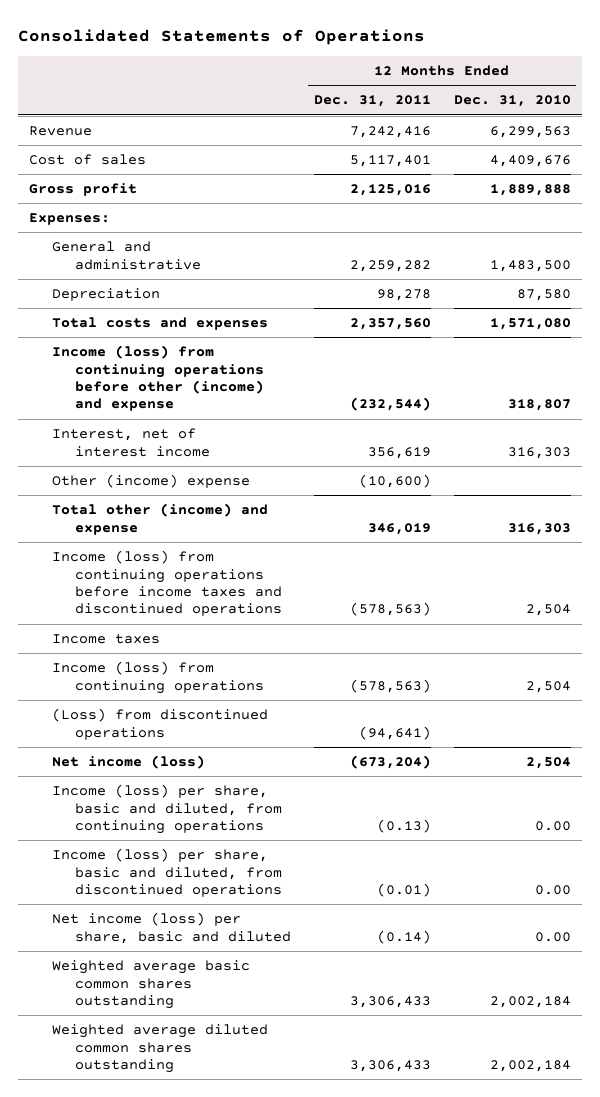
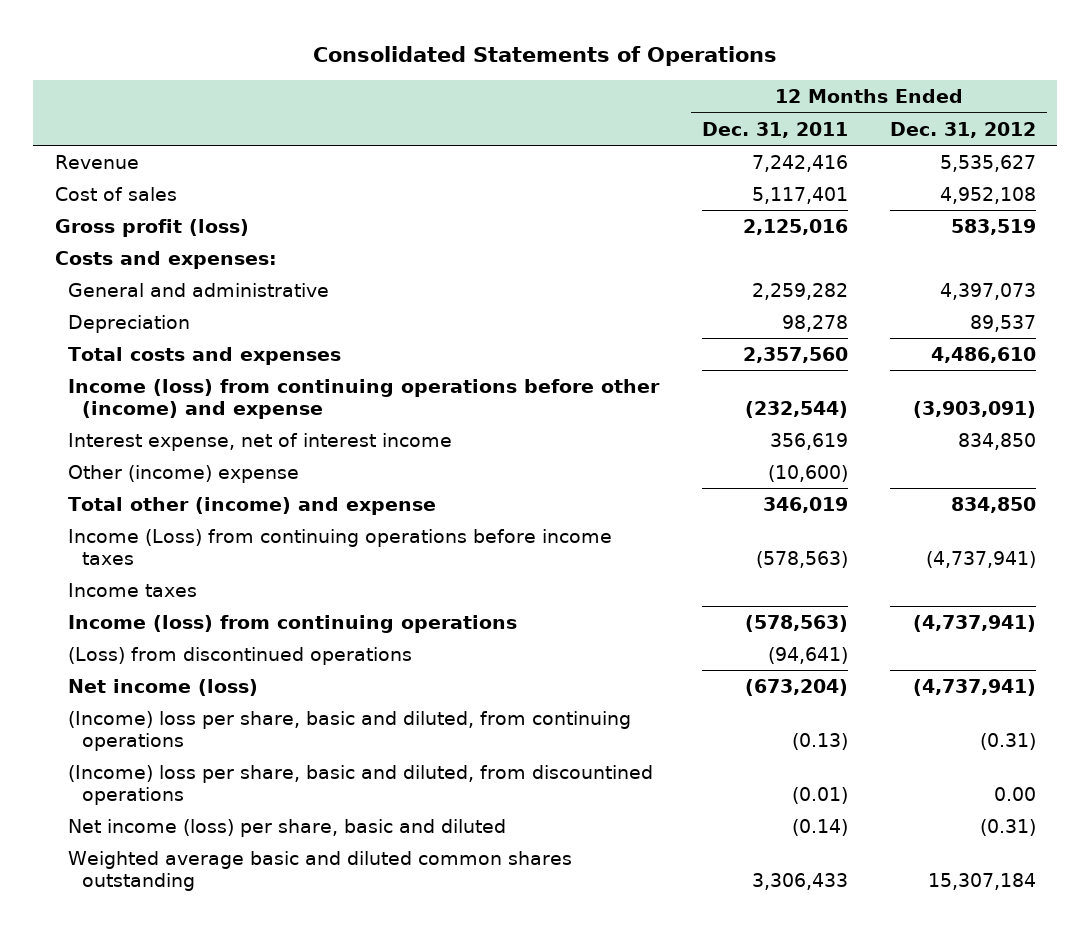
- | 12 Months Ended Dec. 31, 2011 | 12 Months Ended Dec. 31, 2010
+ | 12 Months Ended Dec. 31, 2011 | 12 Months Ended Dec. 31, 2012
- Gross profit | 2,125,016 | 1,889,888
- Expenses:
+ Gross profit (loss) | 2,125,016 | 583,519
+ Costs and expenses:
- Interest, net of interest income | 356,619 | 316,303
+ Interest expense, net of interest income | 356,619 | 834,850
- Income (loss) from continuing operations before income taxes and discontinued operations | (578,563) | 2,504
+ Income (Loss) from continuing operations before income taxes | (578,563) | (4,737,941)
- Income (loss) per share, basic and diluted, from continuing operations | (0.13) | 0.00
- Income (loss) per share, basic and diluted, from discontinued operations | (0.01) | 0.00
+ (Income) loss per share, basic and diluted, from continuing operations | (0.13) | (0.31)
+ (Income) loss per share, basic and diluted, from discountined operations | (0.01) | 0.00
- Weighted average basic common shares outstanding | 3,306,433 | 2,002,184
- Weighted average diluted common shares outstanding | 3,306,433 | 2,002,184
+ Weighted average basic and diluted common shares outstanding | 3,306,433 | 15,307,184

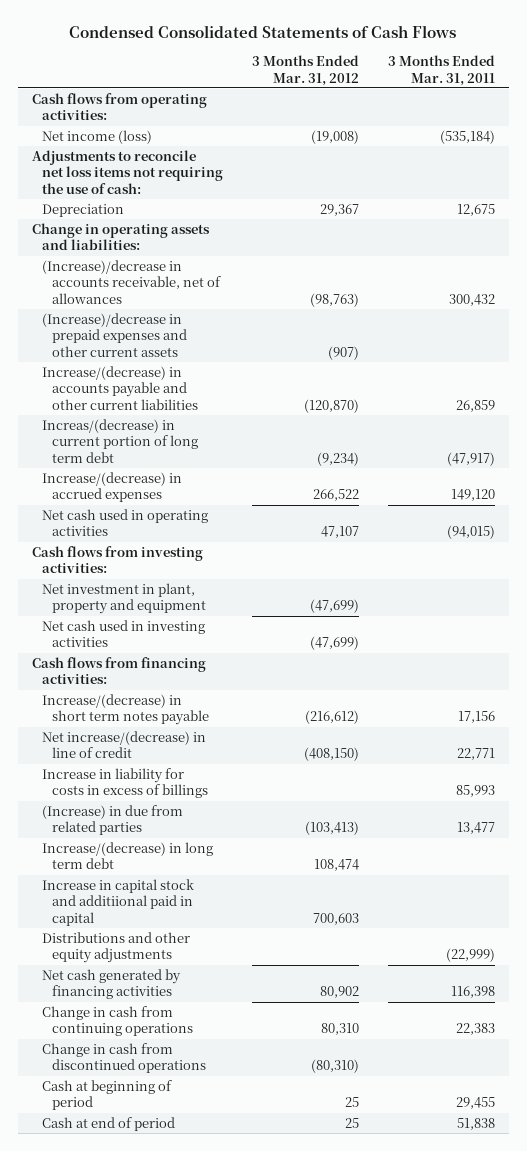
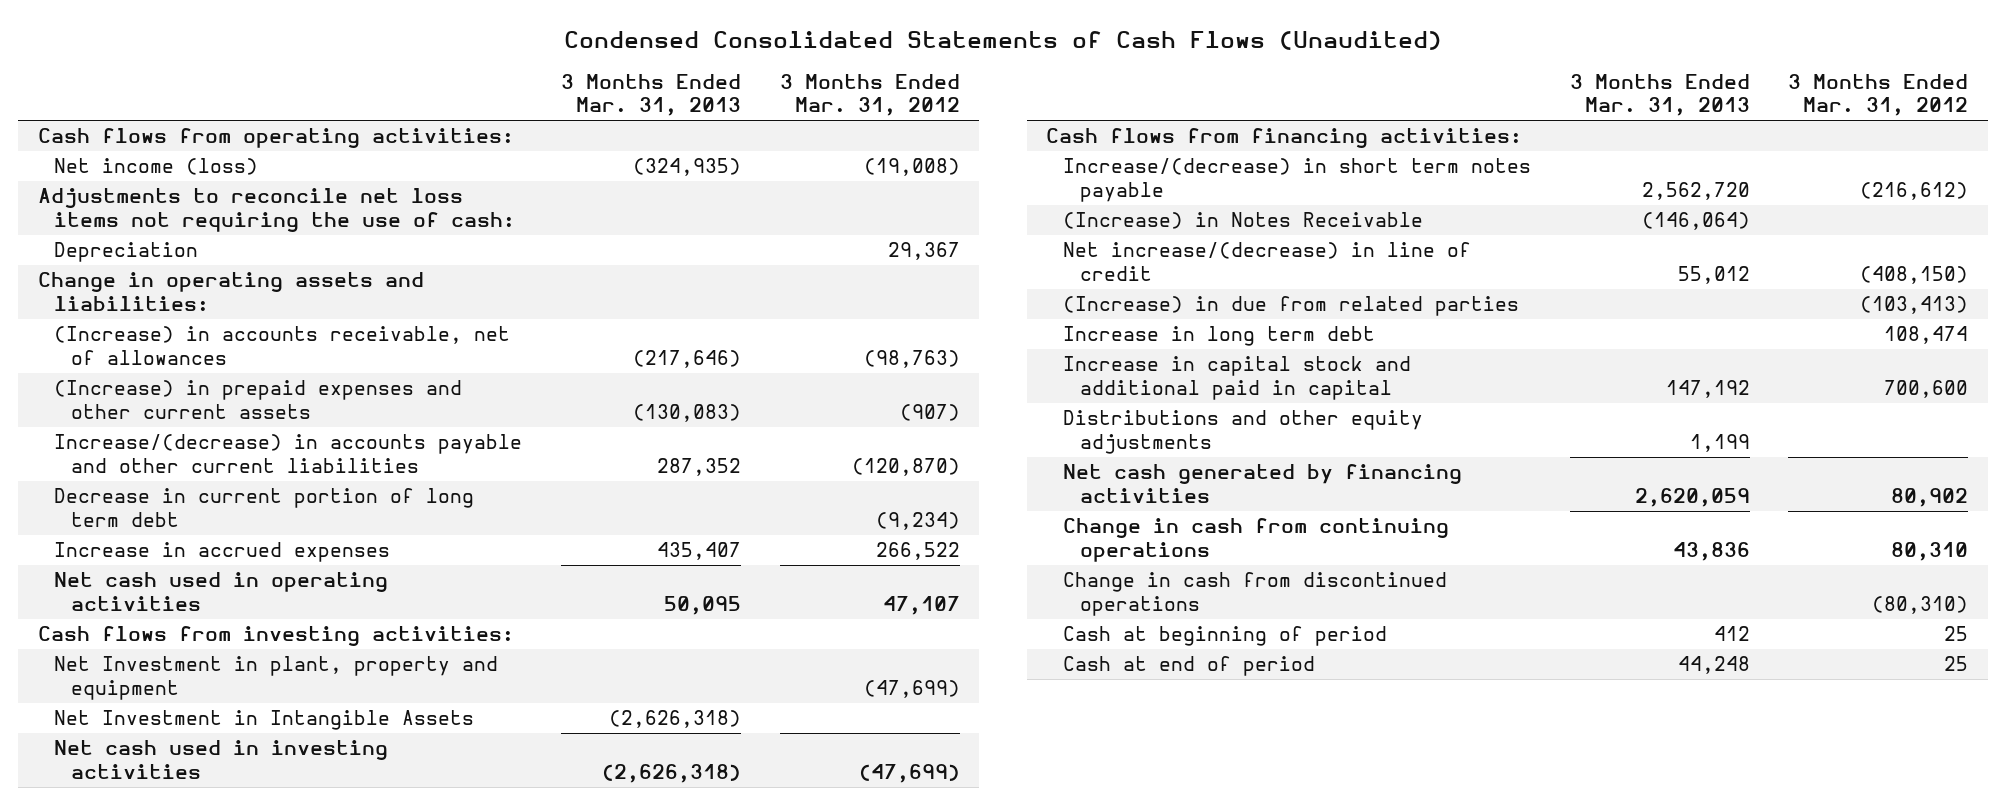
- Condensed Consolidated Statements of Cash Flows
+ Condensed Consolidated Statements of Cash Flows (Unaudited)
- | 3 Months Ended Mar. 31, 2012 | 3 Months Ended Mar. 31, 2011
+ | 3 Months Ended Mar. 31, 2013 | 3 Months Ended Mar. 31, 2012
- (Increase)/decrease in accounts receivable, net of allowances | (98,763) | 300,432
- (Increase)/decrease in prepaid expenses and other current assets | (907) |
+ (Increase) in accounts receivable, net of allowances | (217,646) | (98,763)
+ (Increase) in prepaid expenses and other current assets | (130,083) | (907)
- Increas/(decrease) in current portion of long term debt | (9,234) | (47,917)
- Increase/(decrease) in accrued expenses | 266,522 | 149,120
+ Decrease in current portion of long term debt | | (9,234)
+ Increase in accrued expenses | 435,407 | 266,522
- Net investment in plant, property and equipment | (47,699) |
+ Net Investment in plant, property and equipment | | (47,699)
+ Net Investment in Intangible Assets | (2,626,318) |
+ (Increase) in Notes Receivable | (146,064) |
- Increase in liability for costs in excess of billings | | 85,993
- Increase/(decrease) in long term debt | 108,474 |
- Increase in capital stock and additiional paid in capital | 700,603 |
+ Increase in long term debt | | 108,474
+ Increase in capital stock and additional paid in capital | 147,192 | 700,600

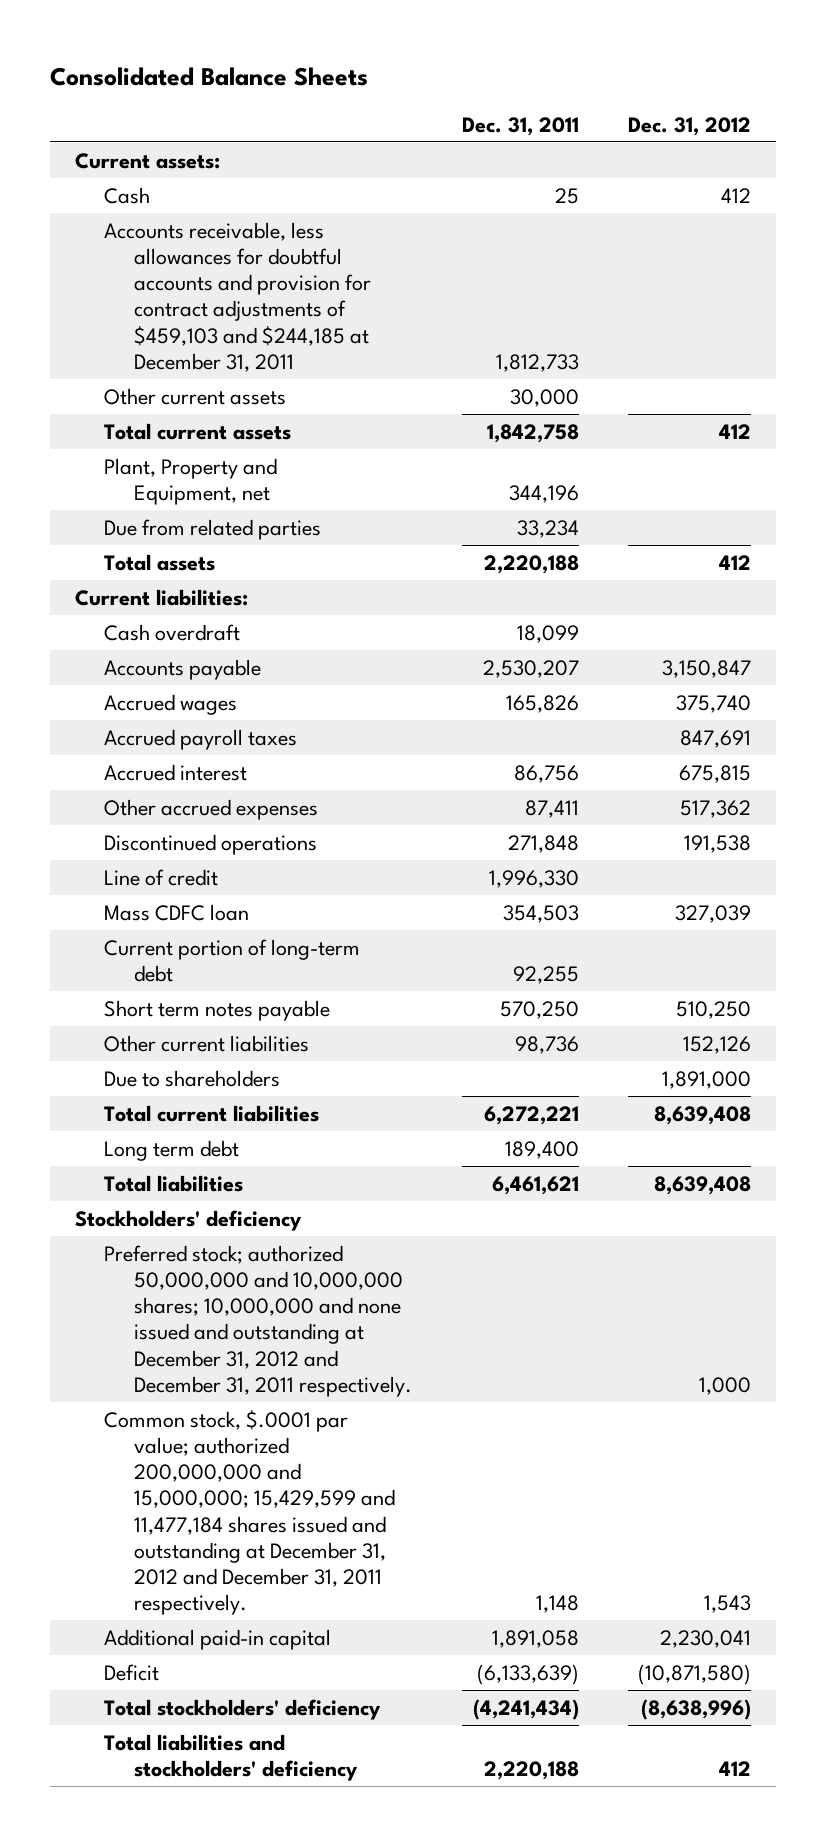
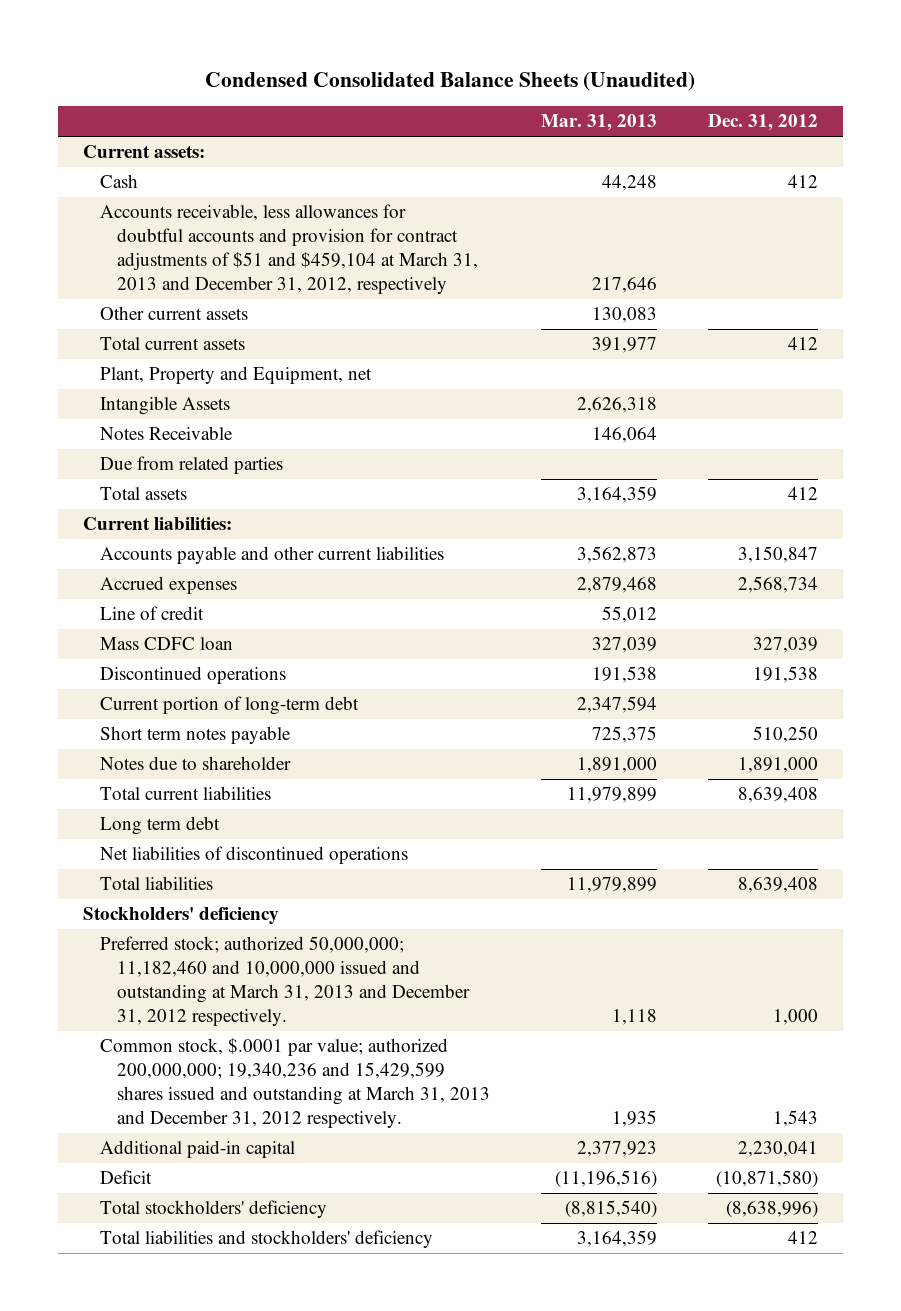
- Consolidated Balance Sheets
+ Condensed Consolidated Balance Sheets (Unaudited)
- | Dec. 31, 2011 | Dec. 31, 2012
+ | Mar. 31, 2013 | Dec. 31, 2012
- Accounts receivable, less allowances for doubtful accounts and provision for contract adjustments of $459,103 and $244,185 at December 31, 2011 | 1,812,733 |
+ Accounts receivable, less allowances for doubtful accounts and provision for contract adjustments of $51 and $459,104 at March 31, 2013 and December 31, 2012, respectively | 217,646 |
+ Intangible Assets | 2,626,318 |
+ Notes Receivable | 146,064 |
- Cash overdraft | 18,099 |
- Accounts payable | 2,530,207 | 3,150,847
- Accrued wages | 165,826 | 375,740
- Accrued payroll taxes | | 847,691
- Accrued interest | 86,756 | 675,815
- Other accrued expenses | 87,411 | 517,362
+ Accounts payable and other current liabilities | 3,562,873 | 3,150,847
+ Accrued expenses | 2,879,468 | 2,568,734
moved down: Discontinued operations | 191,538 | 191,538
- Other current liabilities | 98,736 | 152,126
- Due to shareholders | | 1,891,000
+ Notes due to shareholder | 1,891,000 | 1,891,000
+ Net liabilities of discontinued operations
- Preferred stock; authorized 50,000,000 and 10,000,000 shares; 10,000,000 and none issued and outstanding at December 31, 2012 and December 31, 2011 respectively. | | 1,000
- Common stock, $.0001 par value; authorized 200,000,000 and 15,000,000; 15,429,599 and 11,477,184 shares issued and outstanding at December 31, 2012 and December 31, 2011 respectively. | 1,148 | 1,543
+ Preferred stock; authorized 50,000,000; 11,182,460 and 10,000,000 issued and outstanding at March 31, 2013 and December 31, 2012 respectively. | 1,118 | 1,000
+ Common stock, $.0001 par value; authorized 200,000,000; 19,340,236 and 15,429,599 shares issued and outstanding at March 31, 2013 and December 31, 2012 respectively. | 1,935 | 1,543

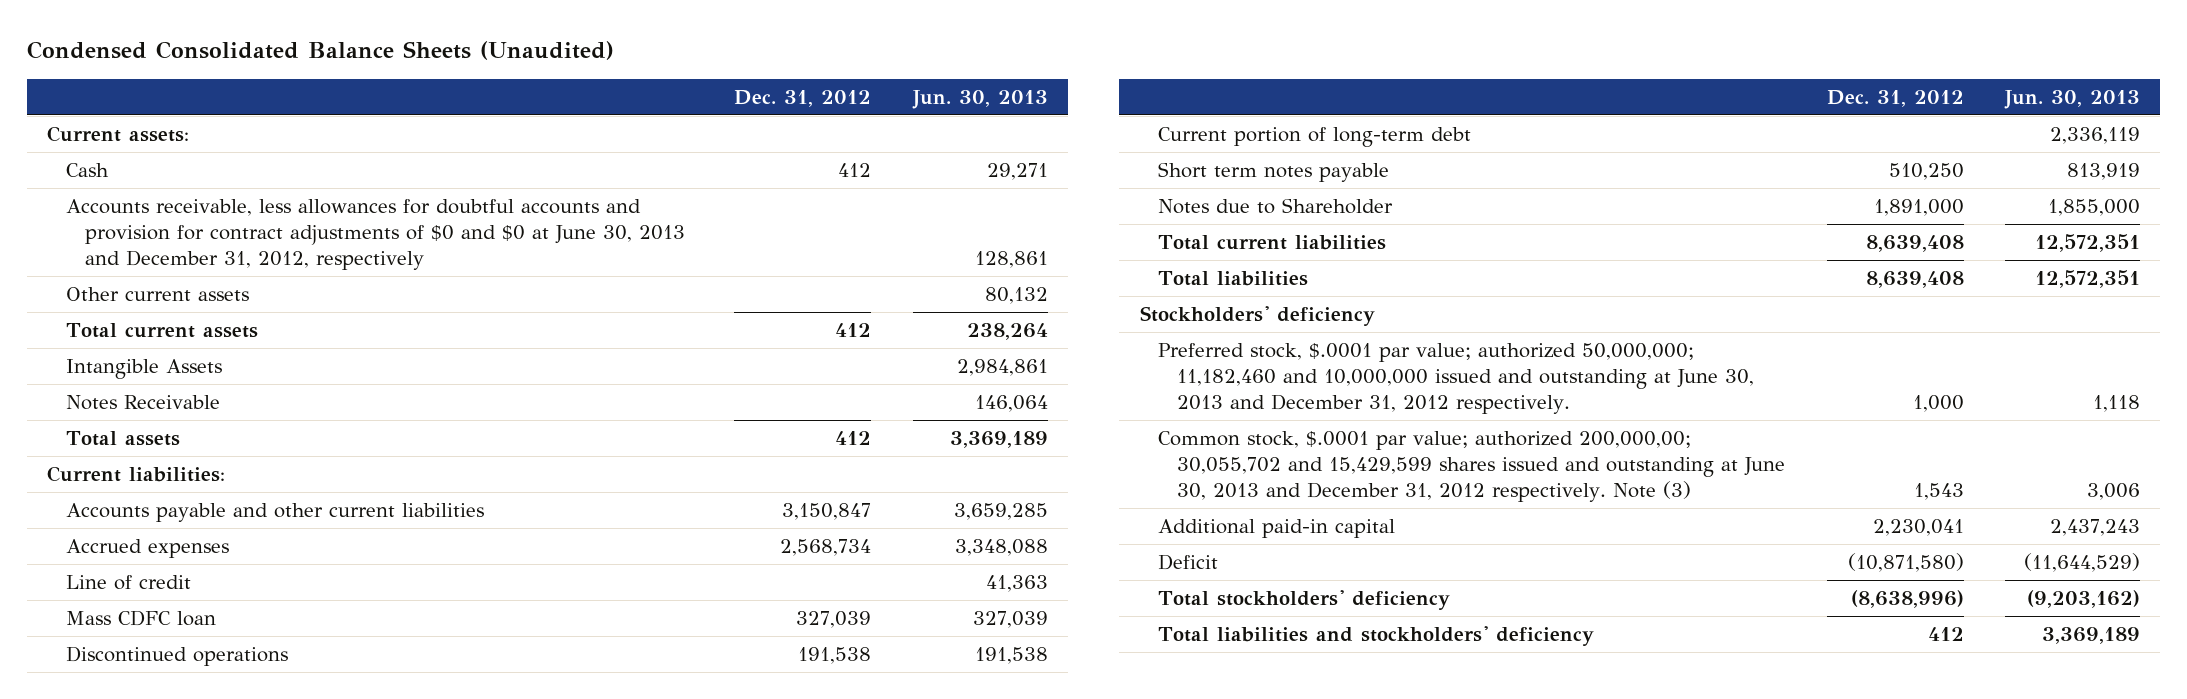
- | Mar. 31, 2013 | Dec. 31, 2012
+ | Dec. 31, 2012 | Jun. 30, 2013
- Accounts receivable, less allowances for doubtful accounts and provision for contract adjustments of $51 and $459,104 at March 31, 2013 and December 31, 2012, respectively | 217,646 |
+ Accounts receivable, less allowances for doubtful accounts and provision for contract adjustments of $0 and $0 at June 30, 2013 and December 31, 2012, respectively | | 128,861
- Plant, Property and Equipment, net
- Due from related parties
- Notes due to shareholder | 1,891,000 | 1,891,000
+ Notes due to Shareholder | 1,891,000 | 1,855,000
- Long term debt
- Net liabilities of discontinued operations
- Preferred stock; authorized 50,000,000; 11,182,460 and 10,000,000 issued and outstanding at March 31, 2013 and December 31, 2012 respectively. | 1,118 | 1,000
- Common stock, $.0001 par value; authorized 200,000,000; 19,340,236 and 15,429,599 shares issued and outstanding at March 31, 2013 and December 31, 2012 respectively. | 1,935 | 1,543
+ Preferred stock, $.0001 par value; authorized 50,000,000; 11,182,460 and 10,000,000 issued and outstanding at June 30, 2013 and December 31, 2012 respectively. | 1,000 | 1,118
+ Common stock, $.0001 par value; authorized 200,000,00; 30,055,702 and 15,429,599 shares issued and outstanding at June 30, 2013 and December 31, 2012 respectively. Note (3) | 1,543 | 3,006

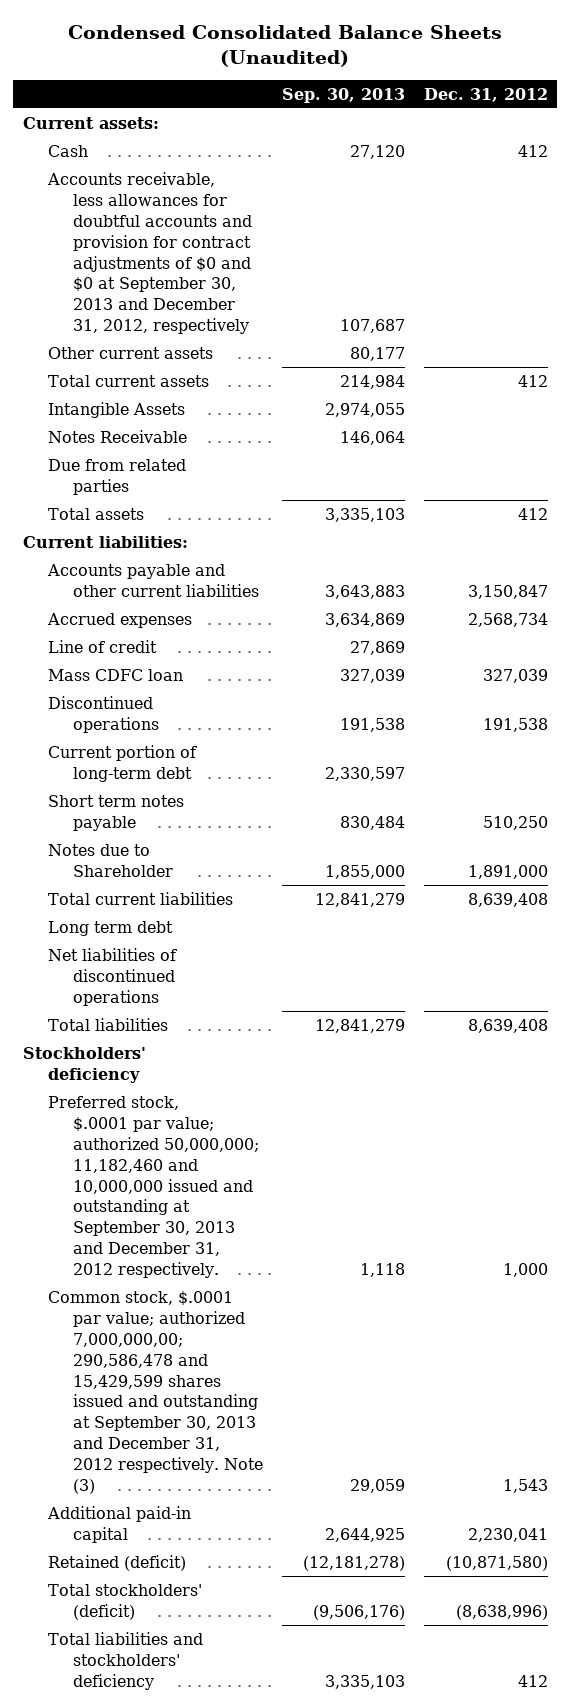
- | Dec. 31, 2012 | Jun. 30, 2013
+ | Sep. 30, 2013 | Dec. 31, 2012
- Accounts receivable, less allowances for doubtful accounts and provision for contract adjustments of $0 and $0 at June 30, 2013 and December 31, 2012, respectively | | 128,861
+ Accounts receivable, less allowances for doubtful accounts and provision for contract adjustments of $0 and $0 at September 30, 2013 and December 31, 2012, respectively | 107,687 |
+ Due from related parties
+ Long term debt
+ Net liabilities of discontinued operations
- Preferred stock, $.0001 par value; authorized 50,000,000; 11,182,460 and 10,000,000 issued and outstanding at June 30, 2013 and December 31, 2012 respectively. | 1,000 | 1,118
- Common stock, $.0001 par value; authorized 200,000,00; 30,055,702 and 15,429,599 shares issued and outstanding at June 30, 2013 and December 31, 2012 respectively. Note (3) | 1,543 | 3,006
+ Preferred stock, $.0001 par value; authorized 50,000,000; 11,182,460 and 10,000,000 issued and outstanding at September 30, 2013 and December 31, 2012 respectively. | 1,118 | 1,000
+ Common stock, $.0001 par value; authorized 7,000,000,00; 290,586,478 and 15,429,599 shares issued and outstanding at September 30, 2013 and December 31, 2012 respectively. Note (3) | 29,059 | 1,543
- Deficit | (10,871,580) | (11,644,529)
- Total stockholders' deficiency | (8,638,996) | (9,203,162)
+ Retained (deficit) | (12,181,278) | (10,871,580)
+ Total stockholders' (deficit) | (9,506,176) | (8,638,996)

